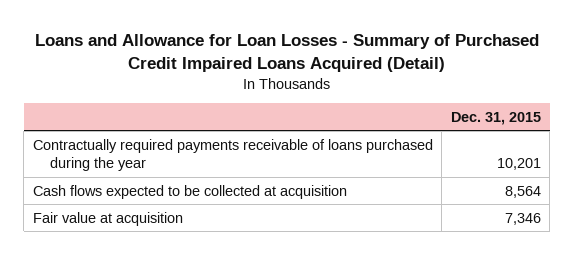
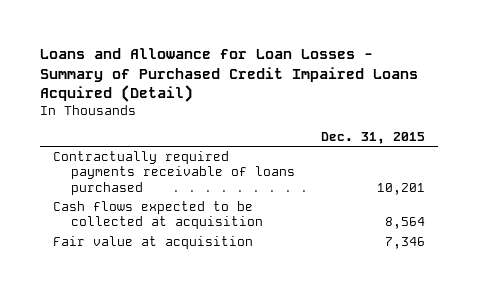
- Contractually required payments receivable of loans purchased during the year | 10,201
+ Contractually required payments receivable of loans purchased | 10,201

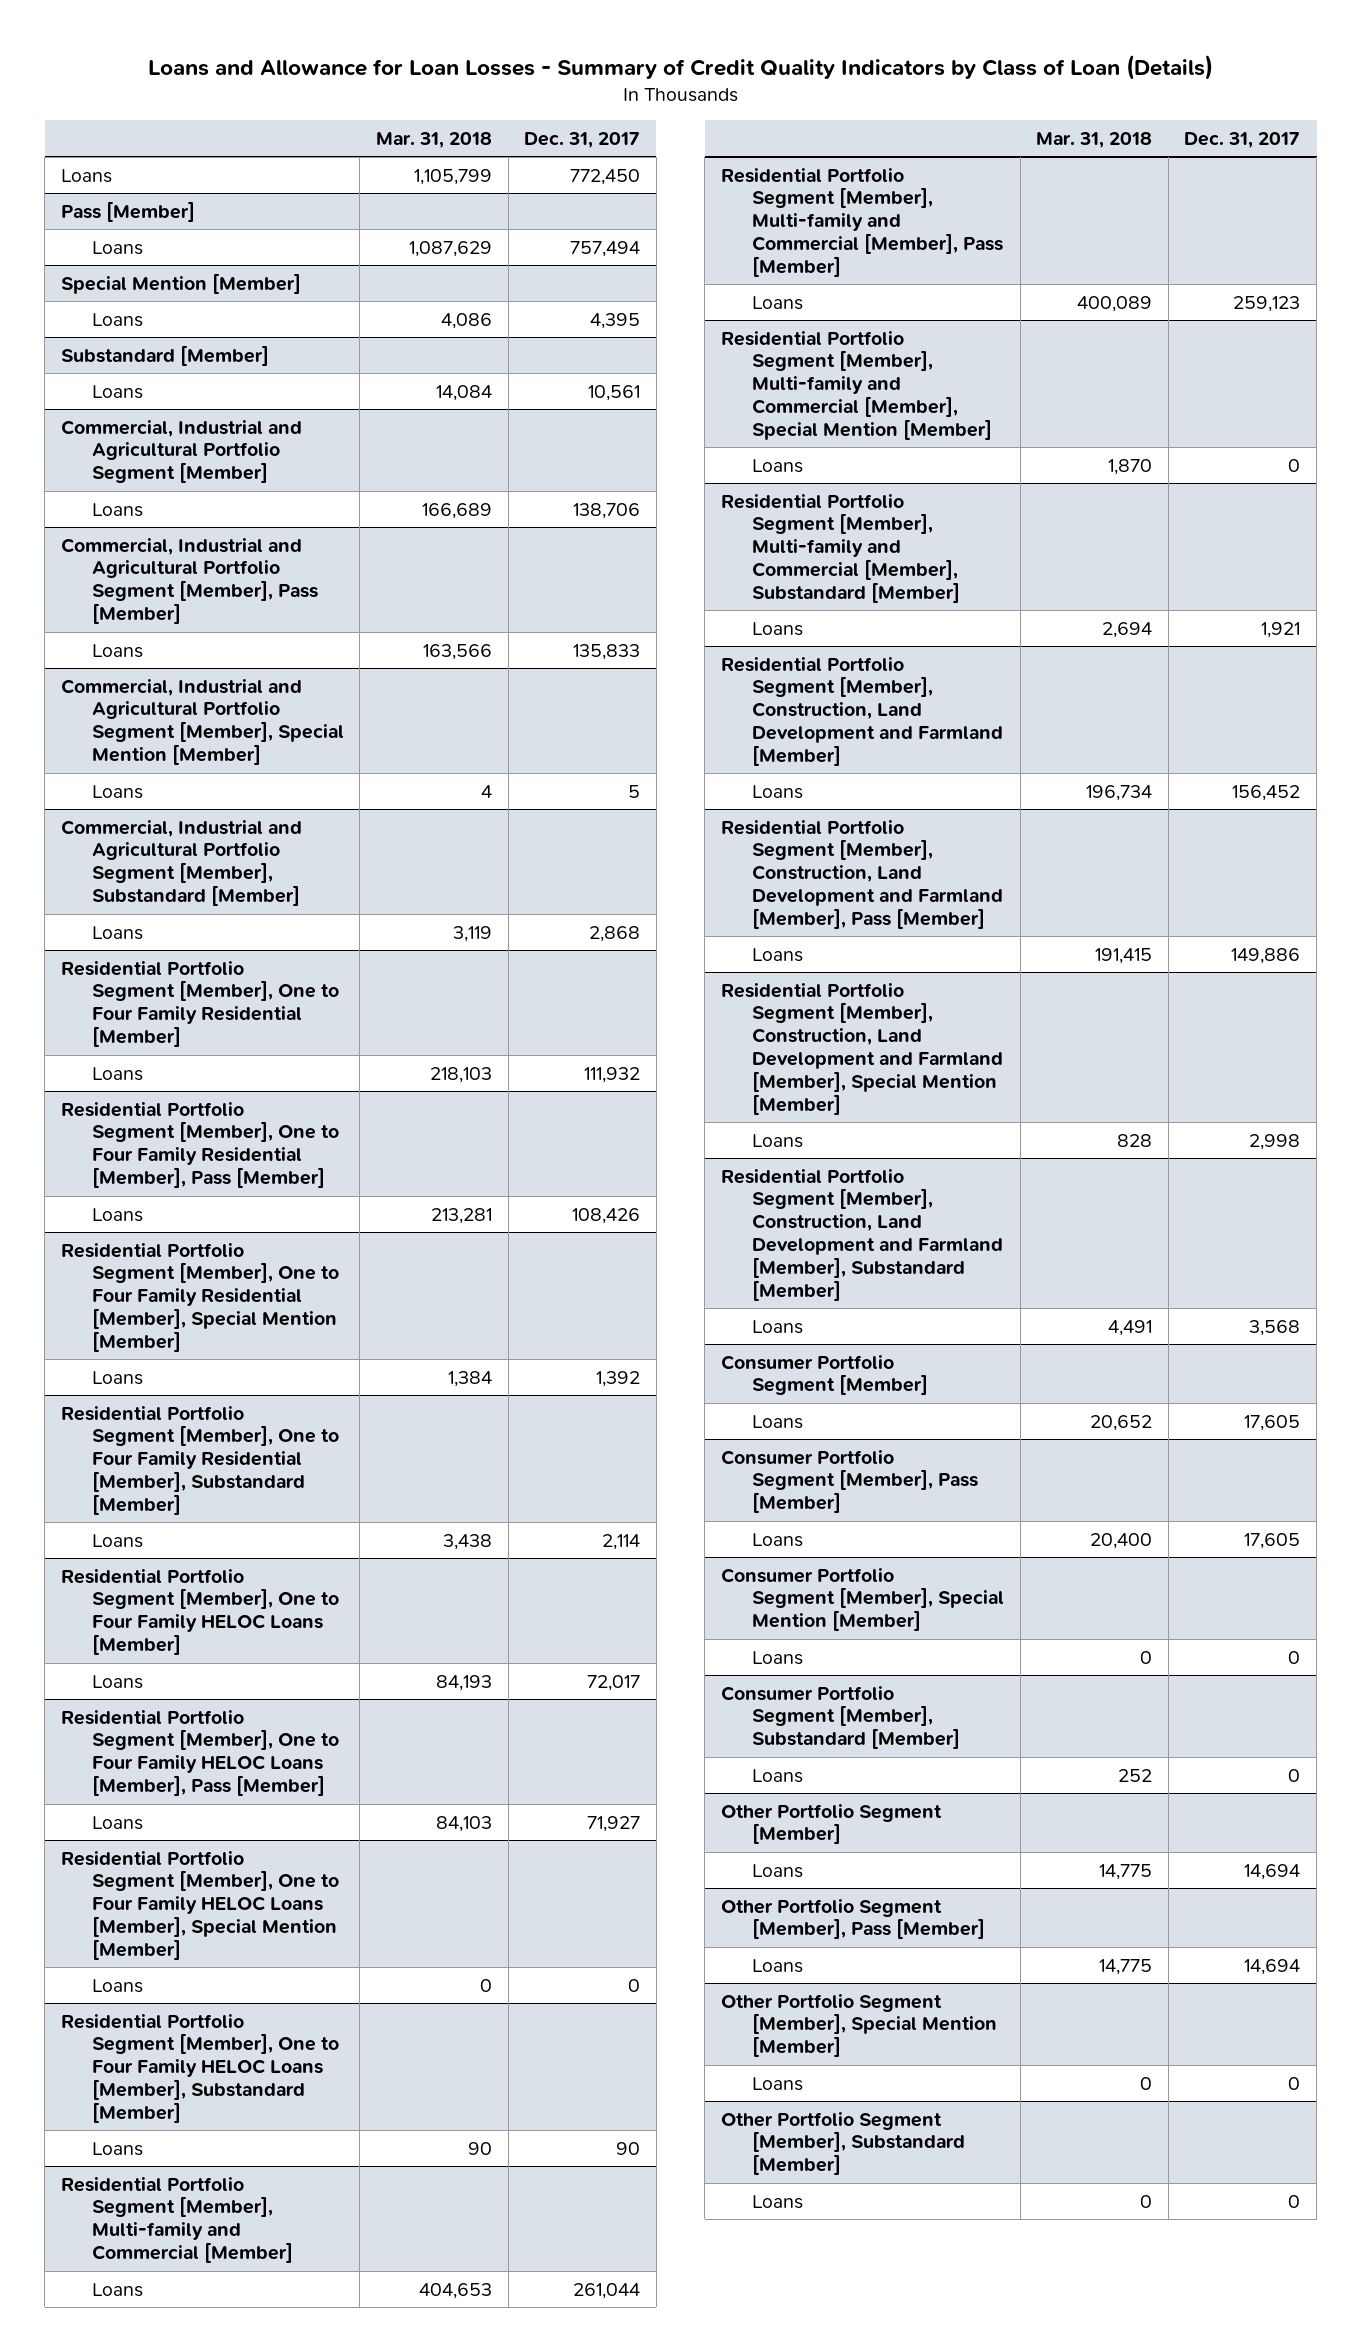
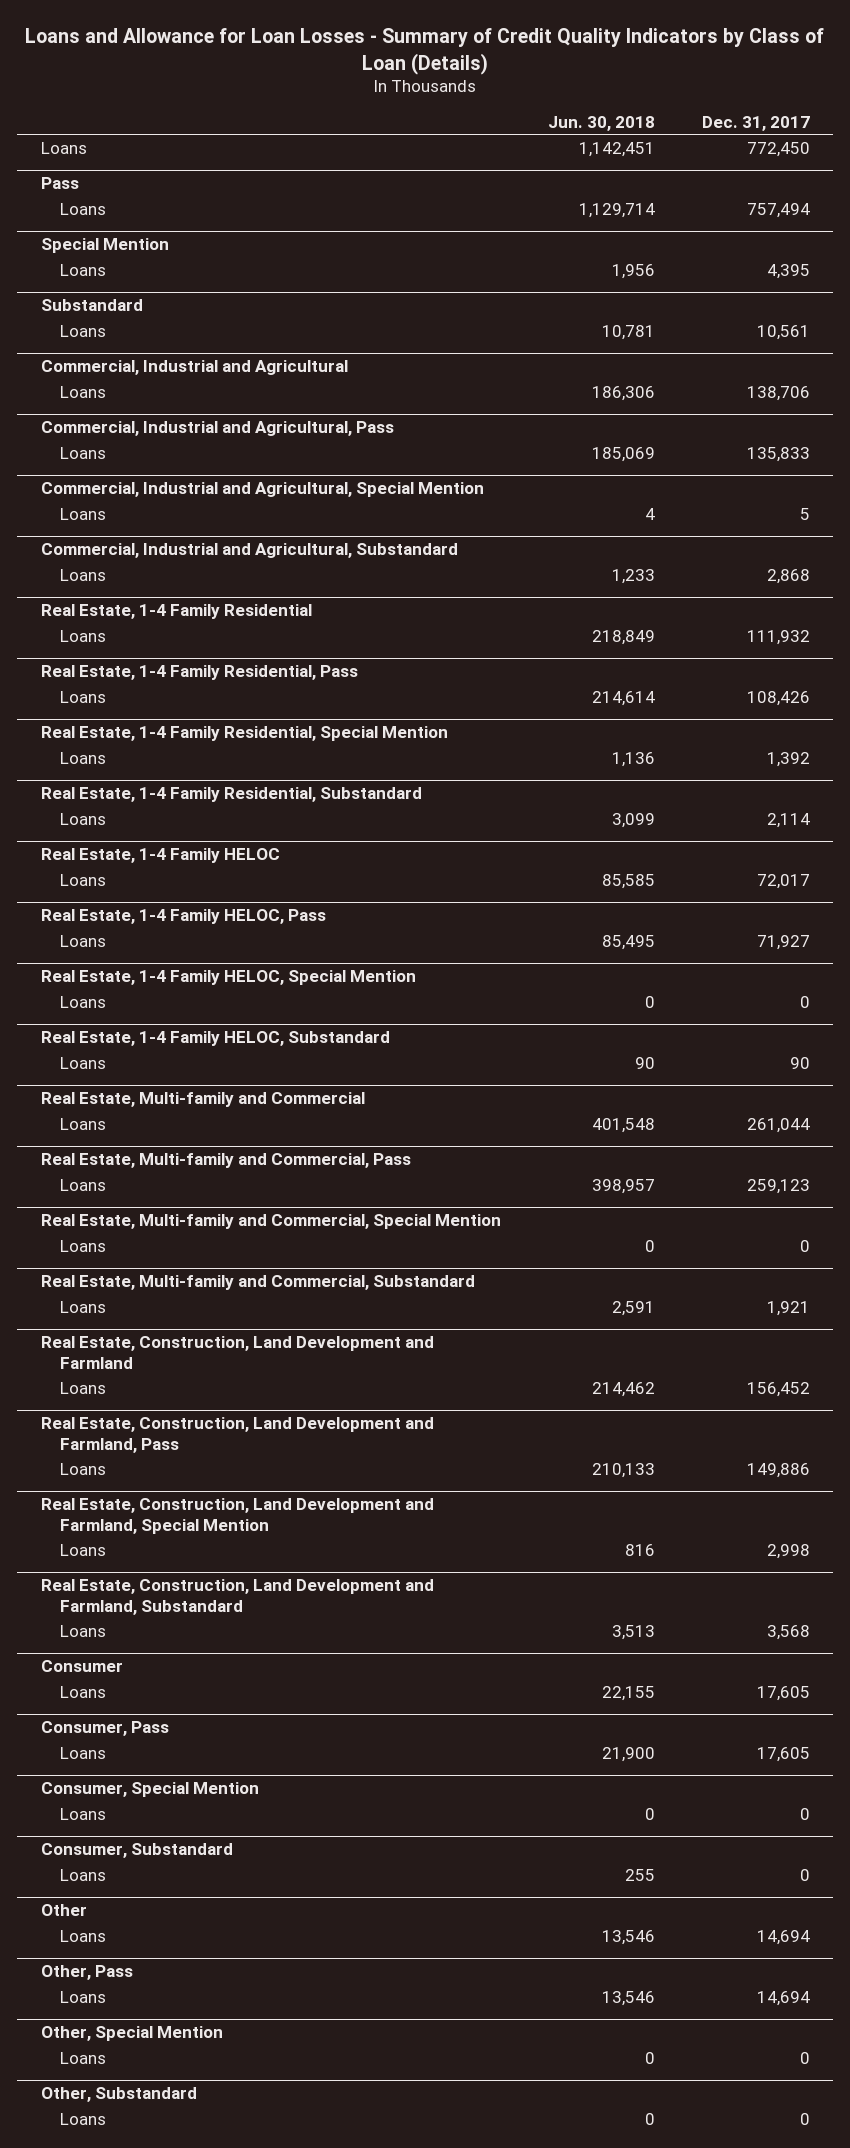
- | Mar. 31, 2018 | Dec. 31, 2017
+ | Jun. 30, 2018 | Dec. 31, 2017
- Pass [Member]
+ Pass
- Special Mention [Member]
+ Special Mention
- Substandard [Member]
+ Substandard
- Commercial, Industrial and Agricultural Portfolio Segment [Member]
+ Commercial, Industrial and Agricultural
- Commercial, Industrial and Agricultural Portfolio Segment [Member], Pass [Member]
+ Commercial, Industrial and Agricultural, Pass
- Commercial, Industrial and Agricultural Portfolio Segment [Member], Special Mention [Member]
+ Commercial, Industrial and Agricultural, Special Mention
- Commercial, Industrial and Agricultural Portfolio Segment [Member], Substandard [Member]
+ Commercial, Industrial and Agricultural, Substandard
- Residential Portfolio Segment [Member], One to Four Family Residential [Member]
+ Real Estate, 1-4 Family Residential
- Residential Portfolio Segment [Member], One to Four Family Residential [Member], Pass [Member]
+ Real Estate, 1-4 Family Residential, Pass
- Residential Portfolio Segment [Member], One to Four Family Residential [Member], Special Mention [Member]
+ Real Estate, 1-4 Family Residential, Special Mention
- Residential Portfolio Segment [Member], One to Four Family Residential [Member], Substandard [Member]
+ Real Estate, 1-4 Family Residential, Substandard
- Residential Portfolio Segment [Member], One to Four Family HELOC Loans [Member]
+ Real Estate, 1-4 Family HELOC
- Residential Portfolio Segment [Member], One to Four Family HELOC Loans [Member], Pass [Member]
+ Real Estate, 1-4 Family HELOC, Pass
- Residential Portfolio Segment [Member], One to Four Family HELOC Loans [Member], Special Mention [Member]
+ Real Estate, 1-4 Family HELOC, Special Mention
- Residential Portfolio Segment [Member], One to Four Family HELOC Loans [Member], Substandard [Member]
+ Real Estate, 1-4 Family HELOC, Substandard
- Residential Portfolio Segment [Member], Multi-family and Commercial [Member]
+ Real Estate, Multi-family and Commercial
- Residential Portfolio Segment [Member], Multi-family and Commercial [Member], Pass [Member]
+ Real Estate, Multi-family and Commercial, Pass
- Residential Portfolio Segment [Member], Multi-family and Commercial [Member], Special Mention [Member]
+ Real Estate, Multi-family and Commercial, Special Mention
- Residential Portfolio Segment [Member], Multi-family and Commercial [Member], Substandard [Member]
+ Real Estate, Multi-family and Commercial, Substandard
- Residential Portfolio Segment [Member], Construction, Land Development and Farmland [Member]
+ Real Estate, Construction, Land Development and Farmland
- Residential Portfolio Segment [Member], Construction, Land Development and Farmland [Member], Pass [Member]
+ Real Estate, Construction, Land Development and Farmland, Pass
- Residential Portfolio Segment [Member], Construction, Land Development and Farmland [Member], Special Mention [Member]
+ Real Estate, Construction, Land Development and Farmland, Special Mention
- Residential Portfolio Segment [Member], Construction, Land Development and Farmland [Member], Substandard [Member]
+ Real Estate, Construction, Land Development and Farmland, Substandard
- Consumer Portfolio Segment [Member]
+ Consumer
- Consumer Portfolio Segment [Member], Pass [Member]
+ Consumer, Pass
- Consumer Portfolio Segment [Member], Special Mention [Member]
+ Consumer, Special Mention
- Consumer Portfolio Segment [Member], Substandard [Member]
+ Consumer, Substandard
- Other Portfolio Segment [Member]
+ Other
- Other Portfolio Segment [Member], Pass [Member]
+ Other, Pass
- Other Portfolio Segment [Member], Special Mention [Member]
+ Other, Special Mention
- Other Portfolio Segment [Member], Substandard [Member]
+ Other, Substandard

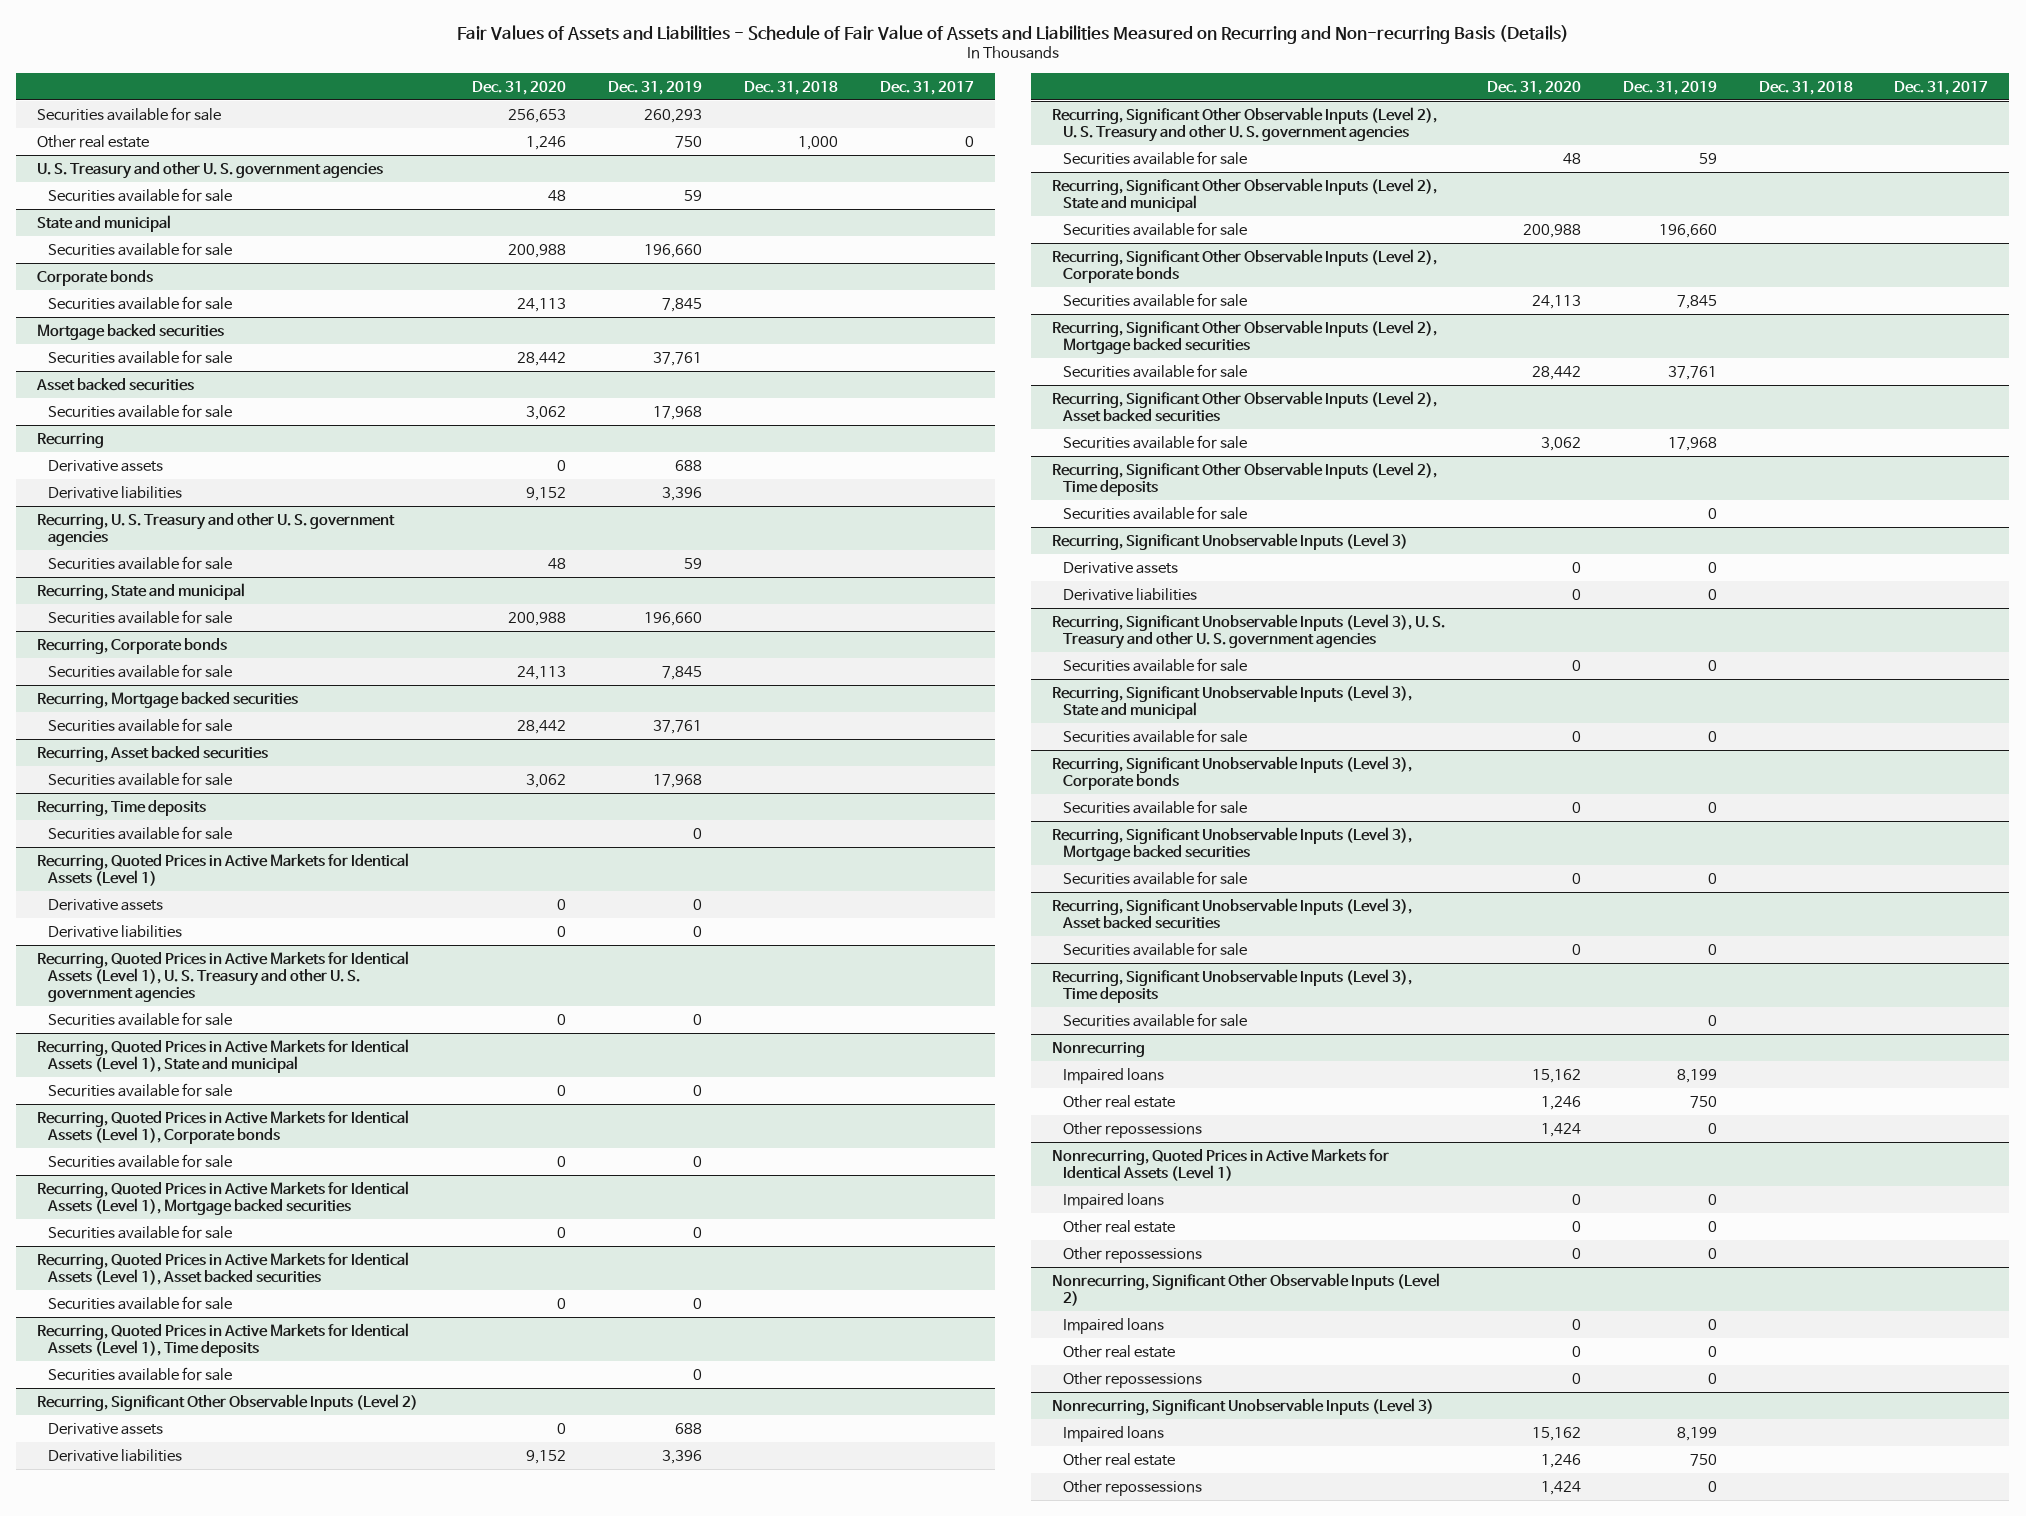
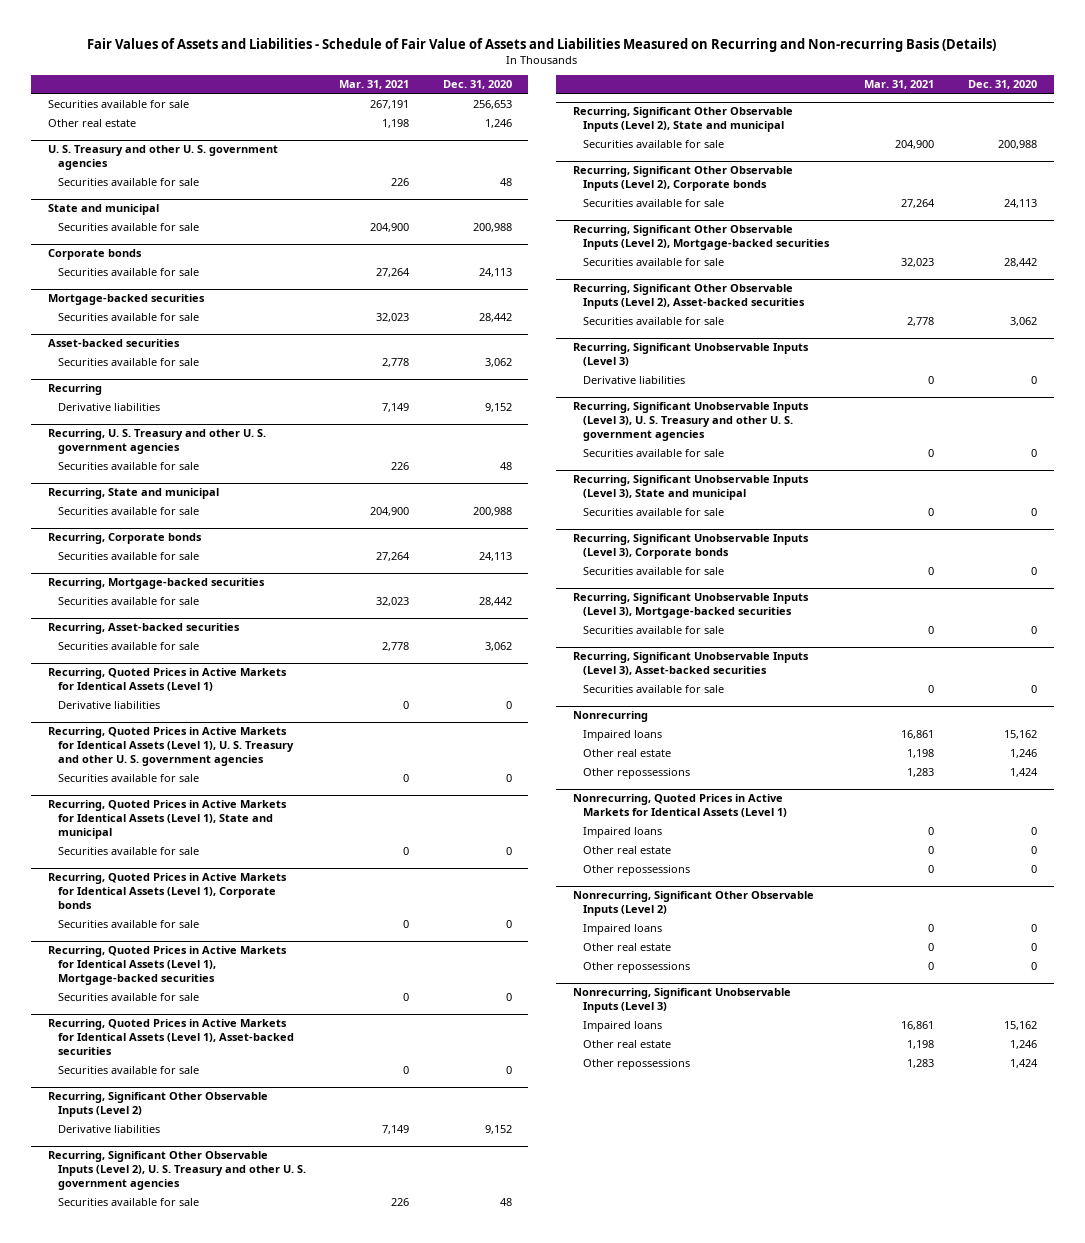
- | Dec. 31, 2020 | Dec. 31, 2019 | Dec. 31, 2018 | Dec. 31, 2017
+ | Mar. 31, 2021 | Dec. 31, 2020
- Mortgage backed securities
+ Mortgage-backed securities
- Asset backed securities
+ Asset-backed securities
@ Recurring
- Derivative assets | 0 | 688 | |
- Recurring, Mortgage backed securities
+ Recurring, Mortgage-backed securities
- Recurring, Asset backed securities
+ Recurring, Asset-backed securities
- Recurring, Time deposits
- Securities available for sale | | 0 | |
@ Recurring, Quoted Prices in Active Markets for Identical Assets (Level 1)
- Derivative assets | 0 | 0 | |
- Recurring, Quoted Prices in Active Markets for Identical Assets (Level 1), Mortgage backed securities
+ Recurring, Quoted Prices in Active Markets for Identical Assets (Level 1), Mortgage-backed securities
- Recurring, Quoted Prices in Active Markets for Identical Assets (Level 1), Asset backed securities
+ Recurring, Quoted Prices in Active Markets for Identical Assets (Level 1), Asset-backed securities
- Recurring, Quoted Prices in Active Markets for Identical Assets (Level 1), Time deposits
- Securities available for sale | | 0 | |
@ Recurring, Significant Other Observable Inputs (Level 2)
- Derivative assets | 0 | 688 | |
- Recurring, Significant Other Observable Inputs (Level 2), Mortgage backed securities
+ Recurring, Significant Other Observable Inputs (Level 2), Mortgage-backed securities
- Recurring, Significant Other Observable Inputs (Level 2), Asset backed securities
+ Recurring, Significant Other Observable Inputs (Level 2), Asset-backed securities
- Recurring, Significant Other Observable Inputs (Level 2), Time deposits
- Securities available for sale | | 0 | |
@ Recurring, Significant Unobservable Inputs (Level 3)
- Derivative assets | 0 | 0 | |
- Recurring, Significant Unobservable Inputs (Level 3), Mortgage backed securities
+ Recurring, Significant Unobservable Inputs (Level 3), Mortgage-backed securities
- Recurring, Significant Unobservable Inputs (Level 3), Asset backed securities
+ Recurring, Significant Unobservable Inputs (Level 3), Asset-backed securities
- Recurring, Significant Unobservable Inputs (Level 3), Time deposits
- Securities available for sale | | 0 | |

